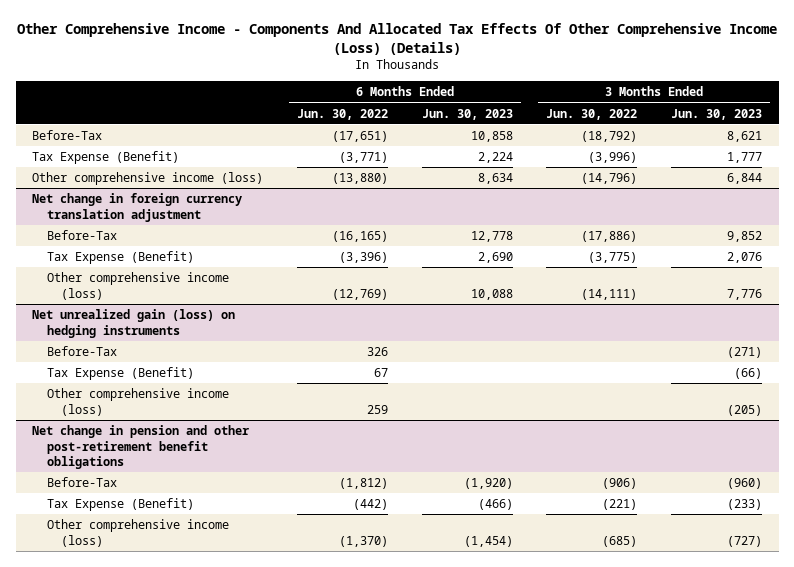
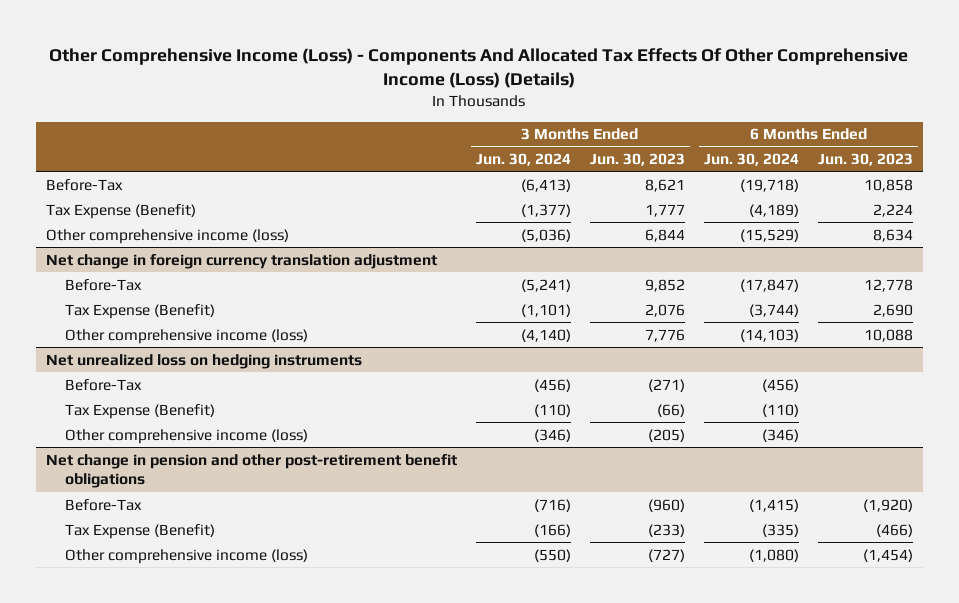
- Other Comprehensive Income - Components And Allocated Tax Effects Of Other Comprehensive Income (Loss) (Details)
+ Other Comprehensive Income (Loss) - Components And Allocated Tax Effects Of Other Comprehensive Income (Loss) (Details)
- | 6 Months Ended Jun. 30, 2022 | 6 Months Ended Jun. 30, 2023 | 3 Months Ended Jun. 30, 2022 | 3 Months Ended Jun. 30, 2023
+ | 3 Months Ended Jun. 30, 2024 | 3 Months Ended Jun. 30, 2023 | 6 Months Ended Jun. 30, 2024 | 6 Months Ended Jun. 30, 2023
- Net unrealized gain (loss) on hedging instruments
+ Net unrealized loss on hedging instruments

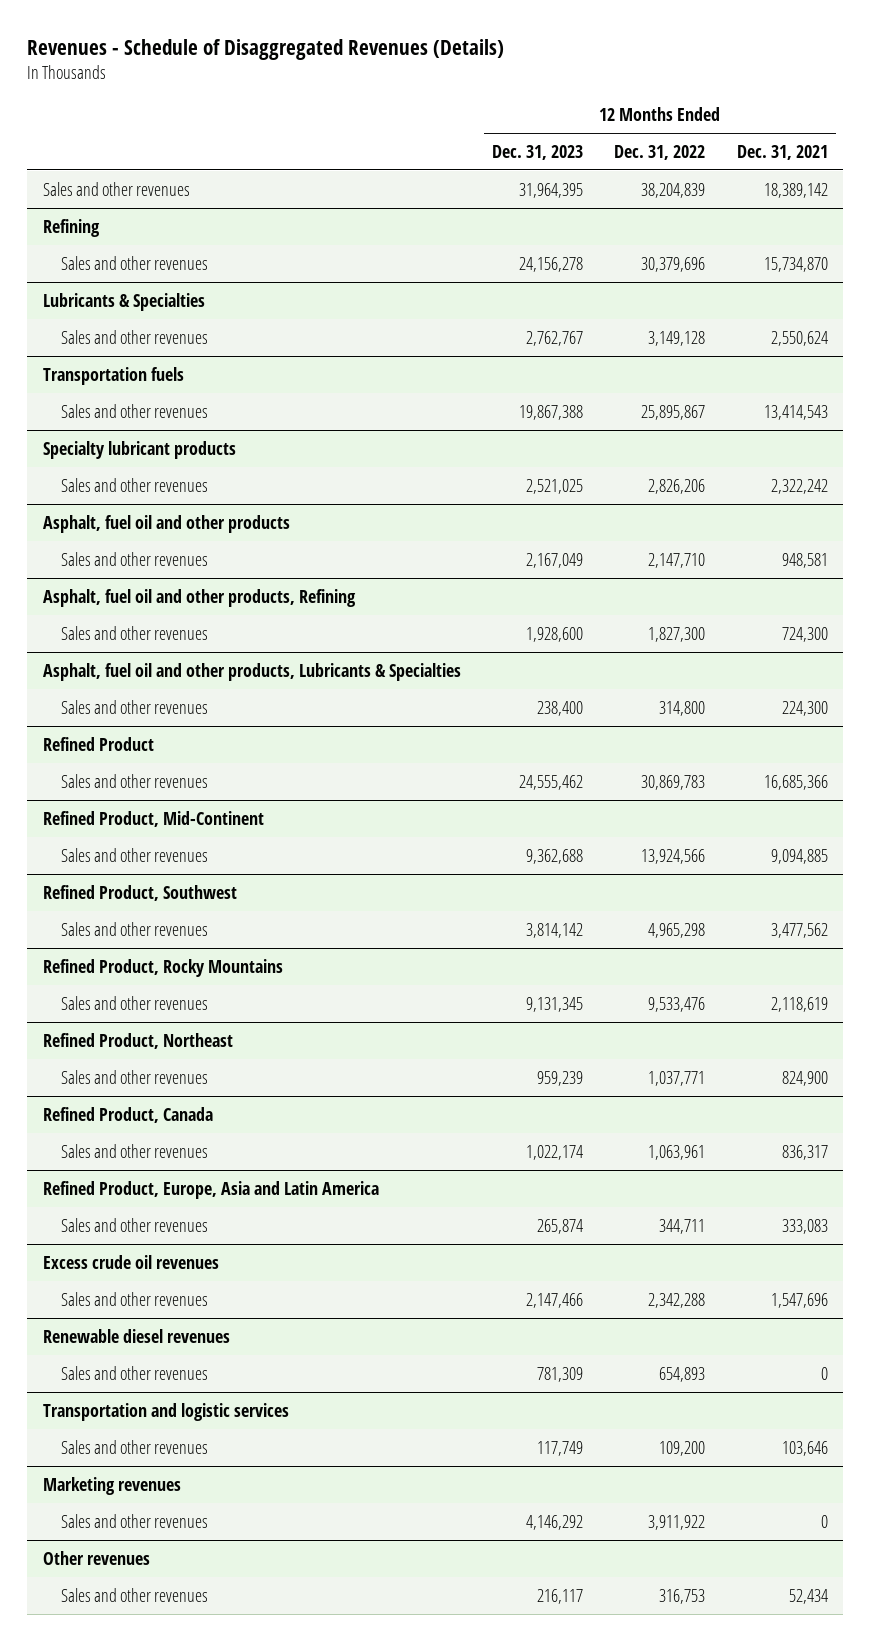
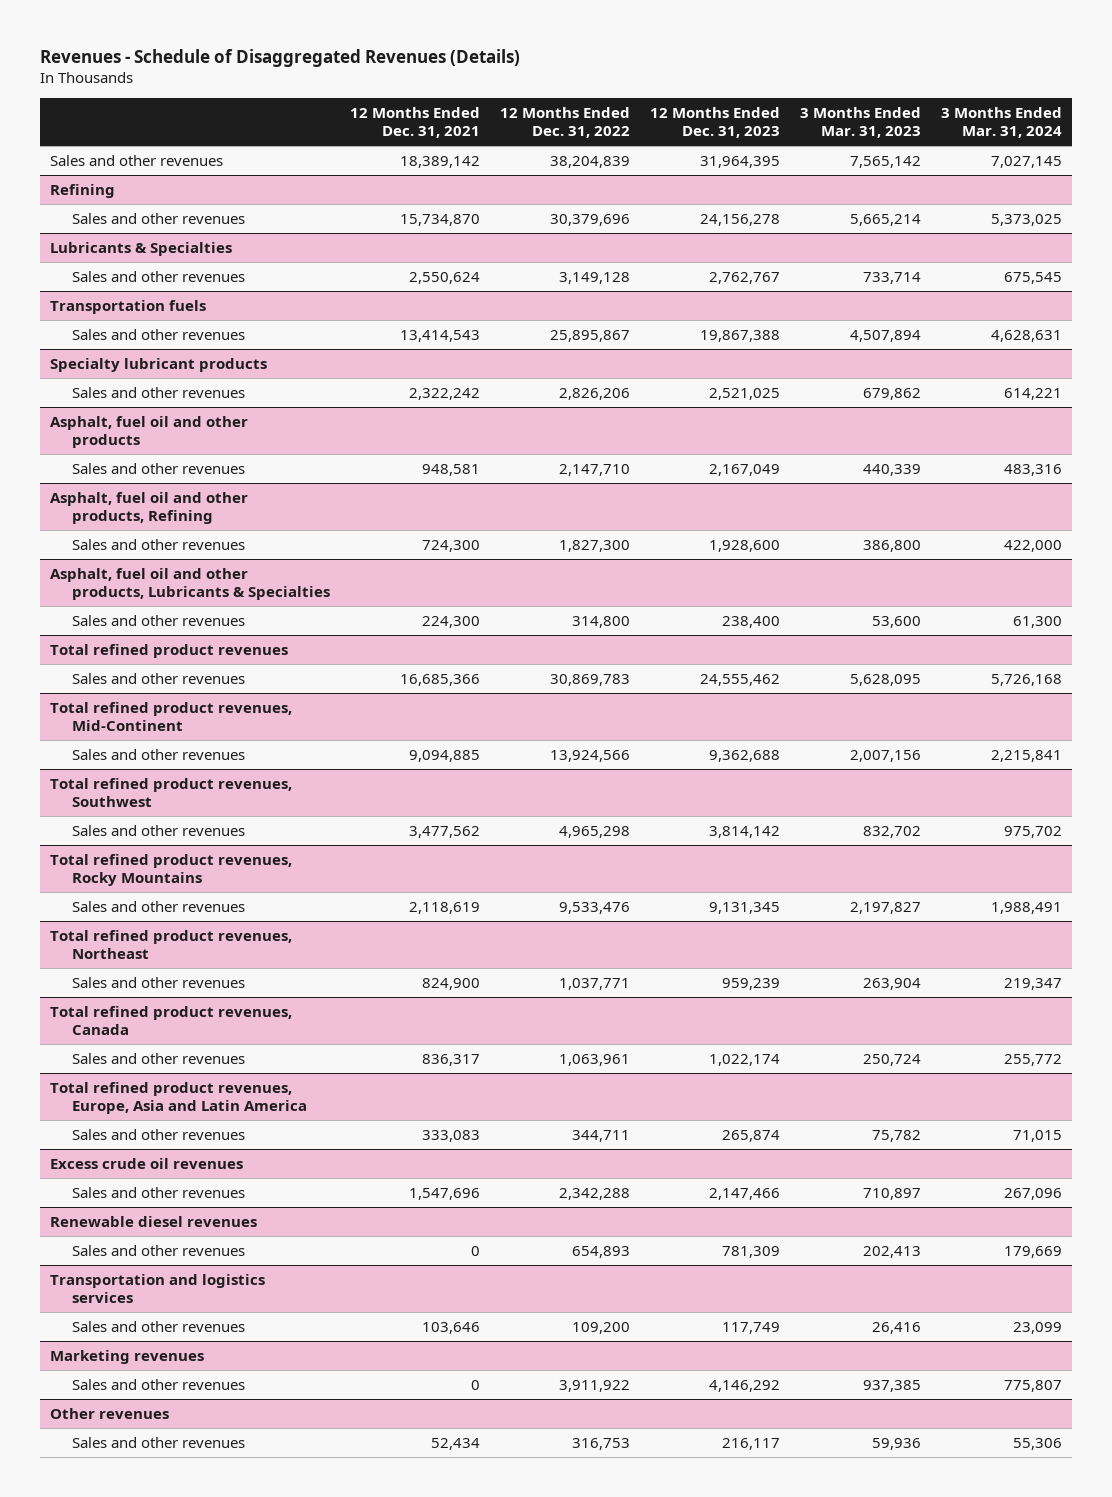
- | 12 Months Ended Dec. 31, 2023 | 12 Months Ended Dec. 31, 2022 | 12 Months Ended Dec. 31, 2021
+ | 12 Months Ended Dec. 31, 2021 | 12 Months Ended Dec. 31, 2022 | 12 Months Ended Dec. 31, 2023 | 3 Months Ended Mar. 31, 2023 | 3 Months Ended Mar. 31, 2024
- Refined Product
+ Total refined product revenues
- Refined Product, Mid-Continent
+ Total refined product revenues, Mid-Continent
- Refined Product, Southwest
+ Total refined product revenues, Southwest
- Refined Product, Rocky Mountains
+ Total refined product revenues, Rocky Mountains
- Refined Product, Northeast
+ Total refined product revenues, Northeast
- Refined Product, Canada
+ Total refined product revenues, Canada
- Refined Product, Europe, Asia and Latin America
+ Total refined product revenues, Europe, Asia and Latin America
- Transportation and logistic services
+ Transportation and logistics services

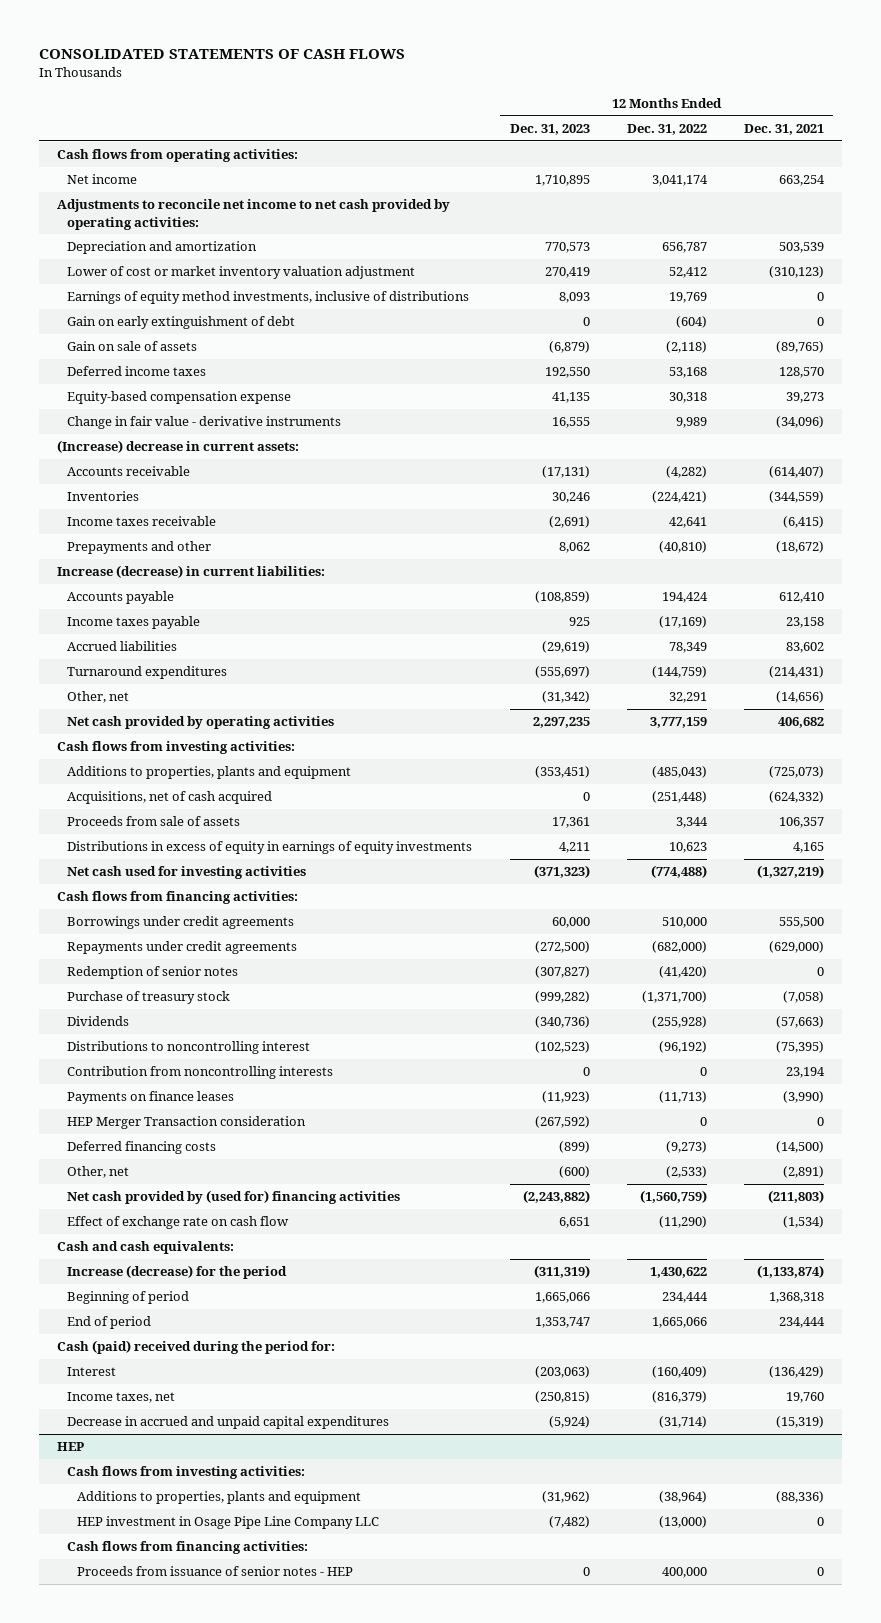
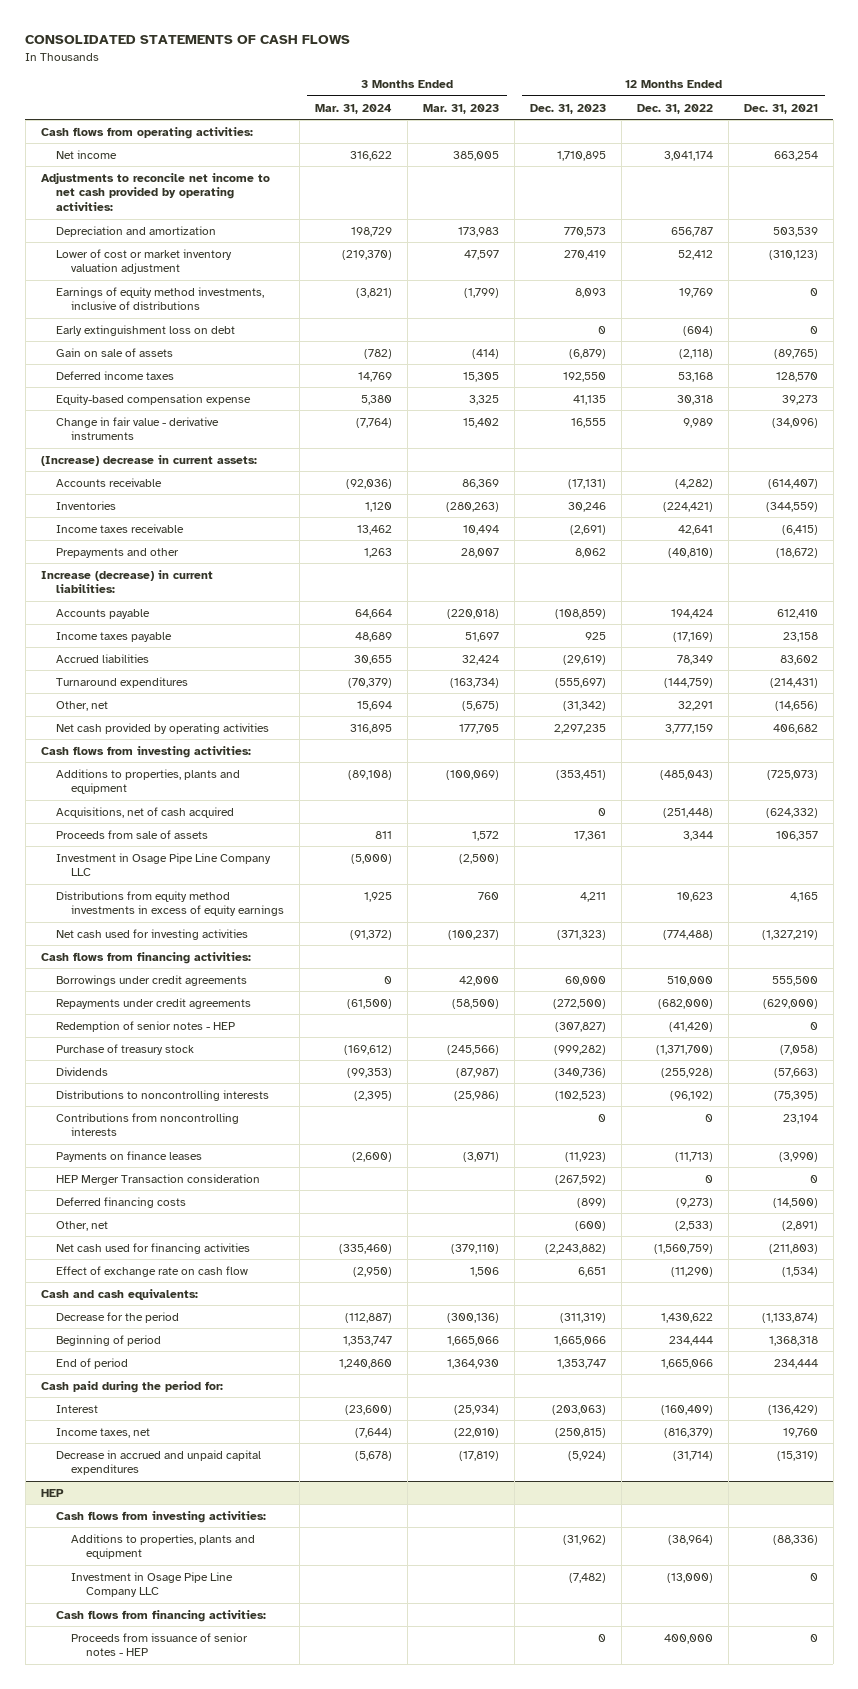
- | 12 Months Ended Dec. 31, 2023 | 12 Months Ended Dec. 31, 2022 | 12 Months Ended Dec. 31, 2021
+ | 3 Months Ended Mar. 31, 2024 | 3 Months Ended Mar. 31, 2023 | 12 Months Ended Dec. 31, 2023 | 12 Months Ended Dec. 31, 2022 | 12 Months Ended Dec. 31, 2021
- Gain on early extinguishment of debt | 0 | (604) | 0
+ Early extinguishment loss on debt | | | 0 | (604) | 0
- Distributions in excess of equity in earnings of equity investments | 4,211 | 10,623 | 4,165
+ Investment in Osage Pipe Line Company LLC | (5,000) | (2,500) | | |
+ Distributions from equity method investments in excess of equity earnings | 1,925 | 760 | 4,211 | 10,623 | 4,165
- Redemption of senior notes | (307,827) | (41,420) | 0
+ Redemption of senior notes - HEP | | | (307,827) | (41,420) | 0
- Distributions to noncontrolling interest | (102,523) | (96,192) | (75,395)
- Contribution from noncontrolling interests | 0 | 0 | 23,194
+ Distributions to noncontrolling interests | (2,395) | (25,986) | (102,523) | (96,192) | (75,395)
+ Contributions from noncontrolling interests | | | 0 | 0 | 23,194
- Net cash provided by (used for) financing activities | (2,243,882) | (1,560,759) | (211,803)
+ Net cash used for financing activities | (335,460) | (379,110) | (2,243,882) | (1,560,759) | (211,803)
- Increase (decrease) for the period | (311,319) | 1,430,622 | (1,133,874)
+ Decrease for the period | (112,887) | (300,136) | (311,319) | 1,430,622 | (1,133,874)
- Cash (paid) received during the period for:
+ Cash paid during the period for:
@ HEP
- HEP investment in Osage Pipe Line Company LLC | (7,482) | (13,000) | 0
+ Investment in Osage Pipe Line Company LLC | | | (7,482) | (13,000) | 0

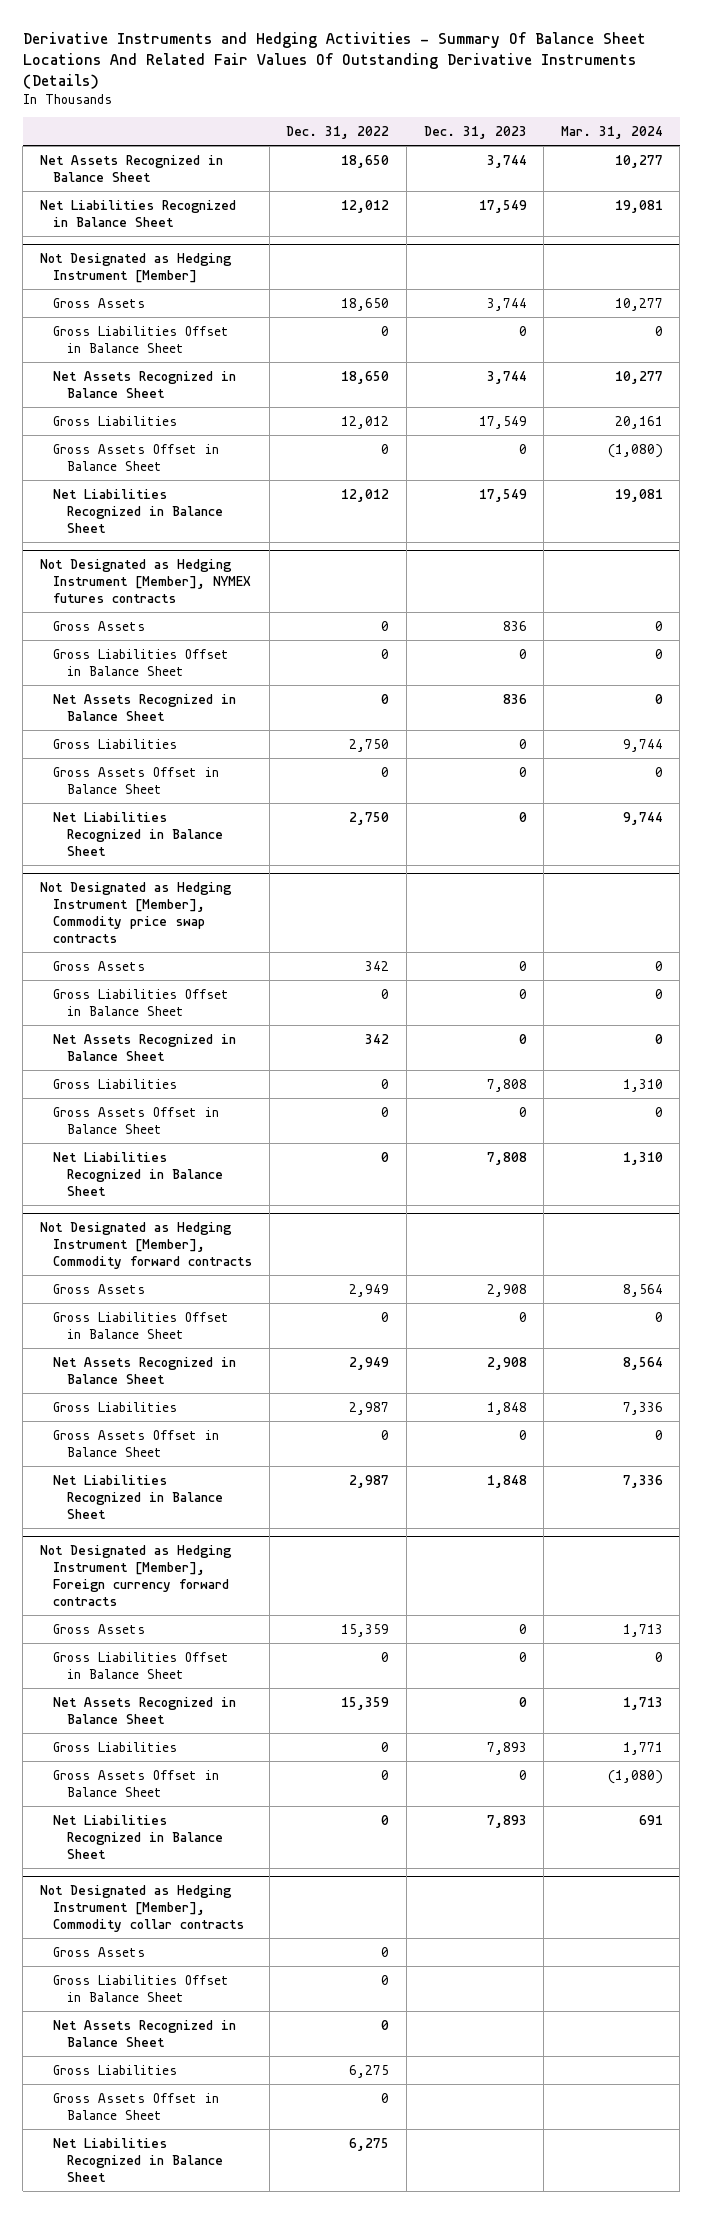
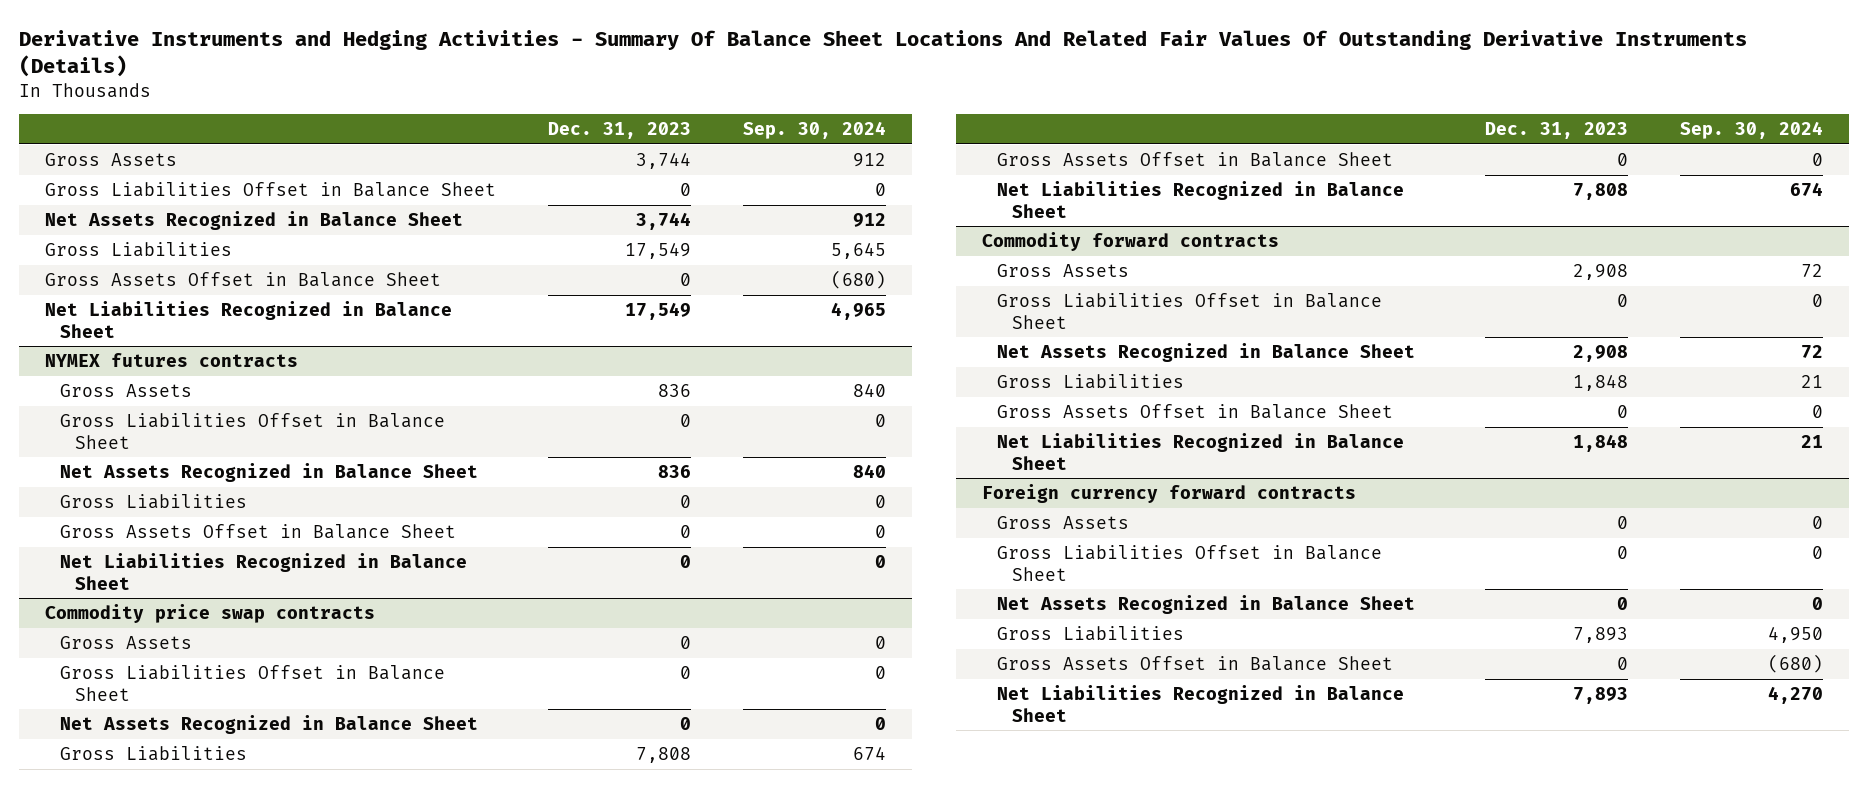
- | Dec. 31, 2022 | Dec. 31, 2023 | Mar. 31, 2024
+ | Dec. 31, 2023 | Sep. 30, 2024
- Net Assets Recognized in Balance Sheet | 18,650 | 3,744 | 10,277
- Net Liabilities Recognized in Balance Sheet | 12,012 | 17,549 | 19,081
- Not Designated as Hedging Instrument [Member]
- Not Designated as Hedging Instrument [Member], NYMEX futures contracts
+ NYMEX futures contracts
- Not Designated as Hedging Instrument [Member], Commodity price swap contracts
+ Commodity price swap contracts
- Not Designated as Hedging Instrument [Member], Commodity forward contracts
+ Commodity forward contracts
- Not Designated as Hedging Instrument [Member], Foreign currency forward contracts
+ Foreign currency forward contracts
- Not Designated as Hedging Instrument [Member], Commodity collar contracts
- Gross Assets | 0 | |
- Gross Liabilities Offset in Balance Sheet | 0 | |
- Net Assets Recognized in Balance Sheet | 0 | |
- Gross Liabilities | 6,275 | |
- Gross Assets Offset in Balance Sheet | 0 | |
- Net Liabilities Recognized in Balance Sheet | 6,275 | |

